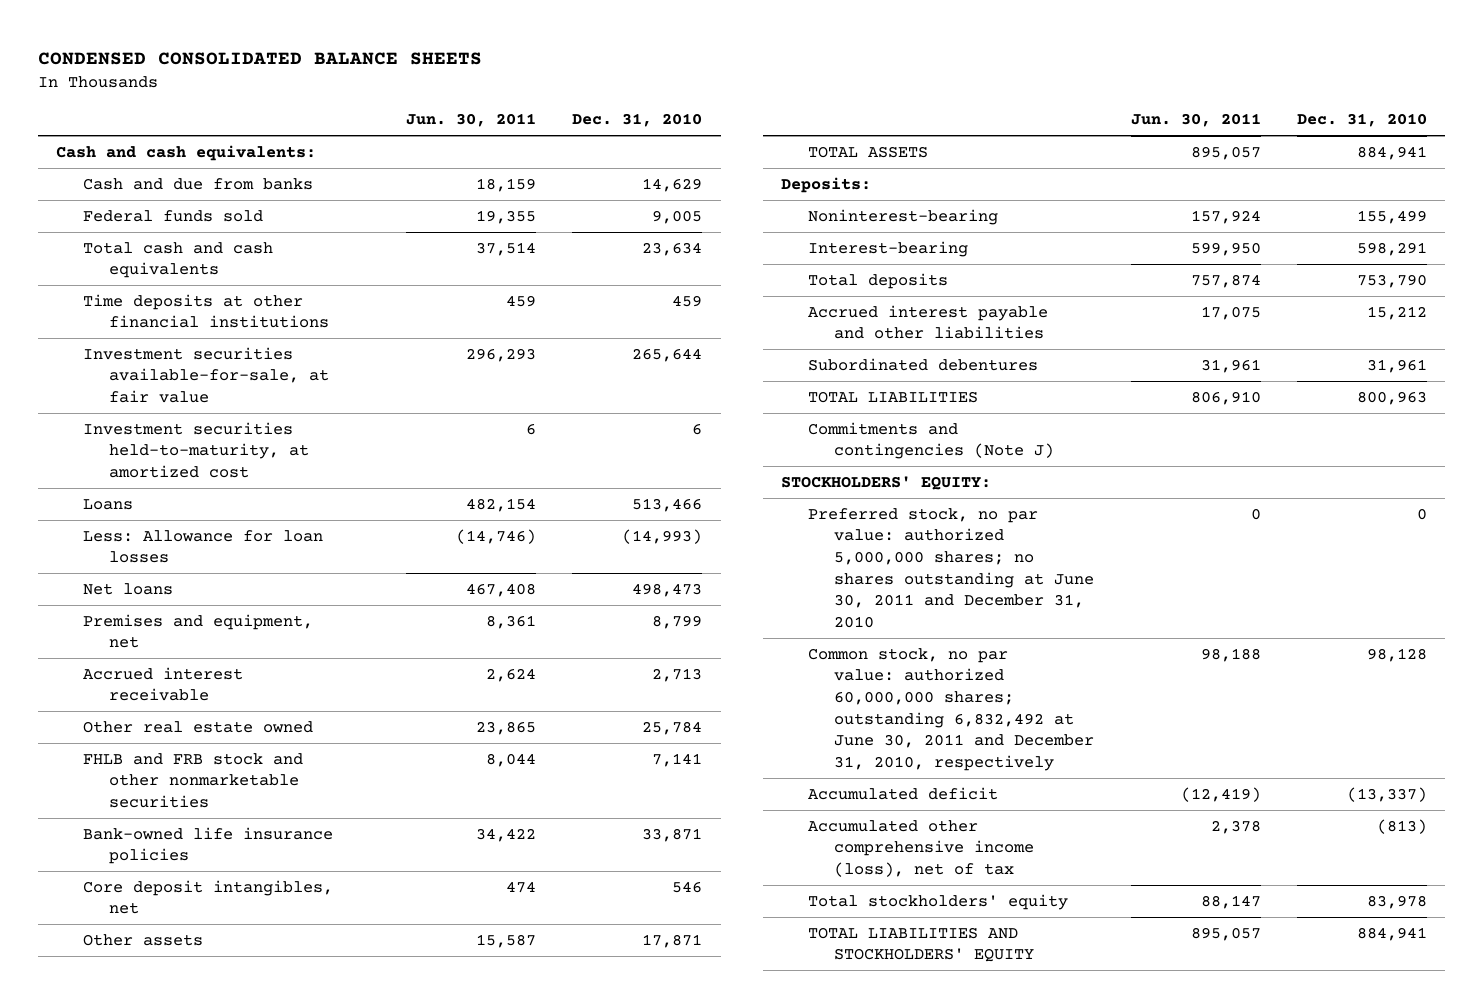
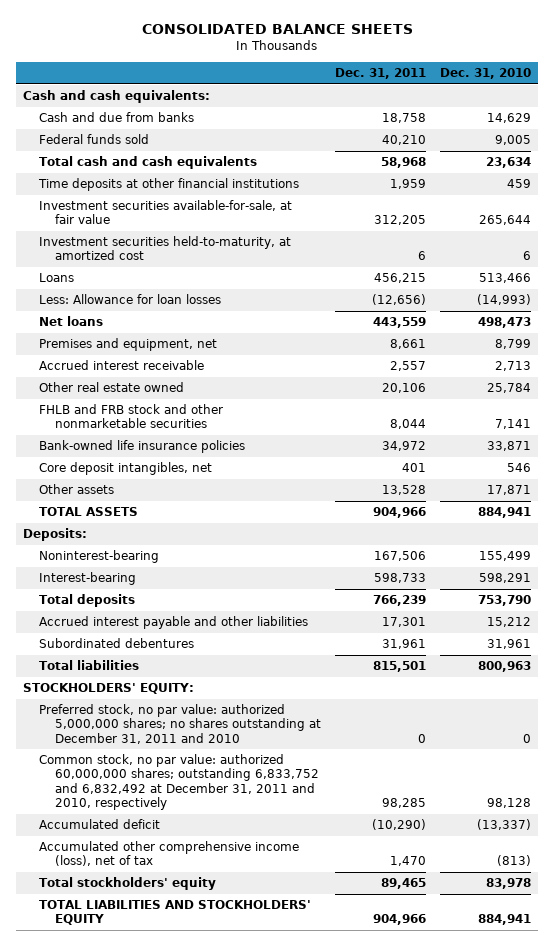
- CONDENSED CONSOLIDATED BALANCE SHEETS
+ CONSOLIDATED BALANCE SHEETS
- | Jun. 30, 2011 | Dec. 31, 2010
+ | Dec. 31, 2011 | Dec. 31, 2010
- TOTAL LIABILITIES | 806,910 | 800,963
- Commitments and contingencies (Note J)
+ Total liabilities | 815,501 | 800,963
- Preferred stock, no par value: authorized 5,000,000 shares; no shares outstanding at June 30, 2011 and December 31, 2010 | 0 | 0
- Common stock, no par value: authorized 60,000,000 shares; outstanding 6,832,492 at June 30, 2011 and December 31, 2010, respectively | 98,188 | 98,128
+ Preferred stock, no par value: authorized 5,000,000 shares; no shares outstanding at December 31, 2011 and 2010 | 0 | 0
+ Common stock, no par value: authorized 60,000,000 shares; outstanding 6,833,752 and 6,832,492 at December 31, 2011 and 2010, respectively | 98,285 | 98,128

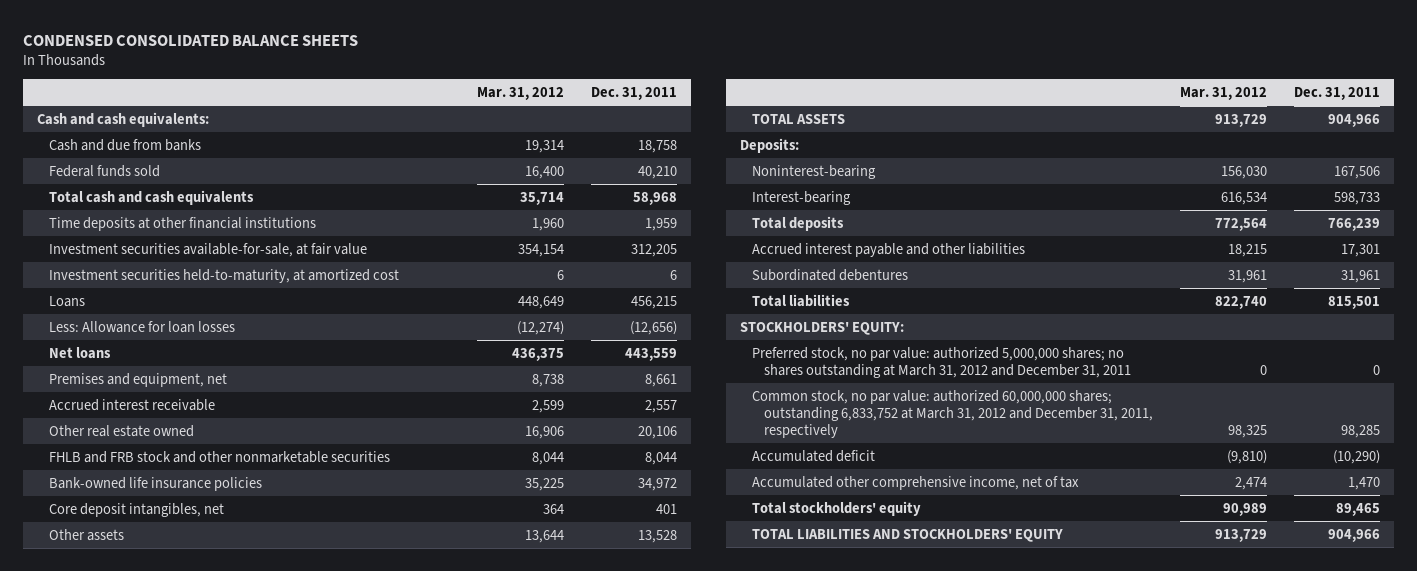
- CONSOLIDATED BALANCE SHEETS
+ CONDENSED CONSOLIDATED BALANCE SHEETS
- | Dec. 31, 2011 | Dec. 31, 2010
+ | Mar. 31, 2012 | Dec. 31, 2011
- Preferred stock, no par value: authorized 5,000,000 shares; no shares outstanding at December 31, 2011 and 2010 | 0 | 0
- Common stock, no par value: authorized 60,000,000 shares; outstanding 6,833,752 and 6,832,492 at December 31, 2011 and 2010, respectively | 98,285 | 98,128
+ Preferred stock, no par value: authorized 5,000,000 shares; no shares outstanding at March 31, 2012 and December 31, 2011 | 0 | 0
+ Common stock, no par value: authorized 60,000,000 shares; outstanding 6,833,752 at March 31, 2012 and December 31, 2011, respectively | 98,325 | 98,285
- Accumulated other comprehensive income (loss), net of tax | 1,470 | (813)
+ Accumulated other comprehensive income, net of tax | 2,474 | 1,470

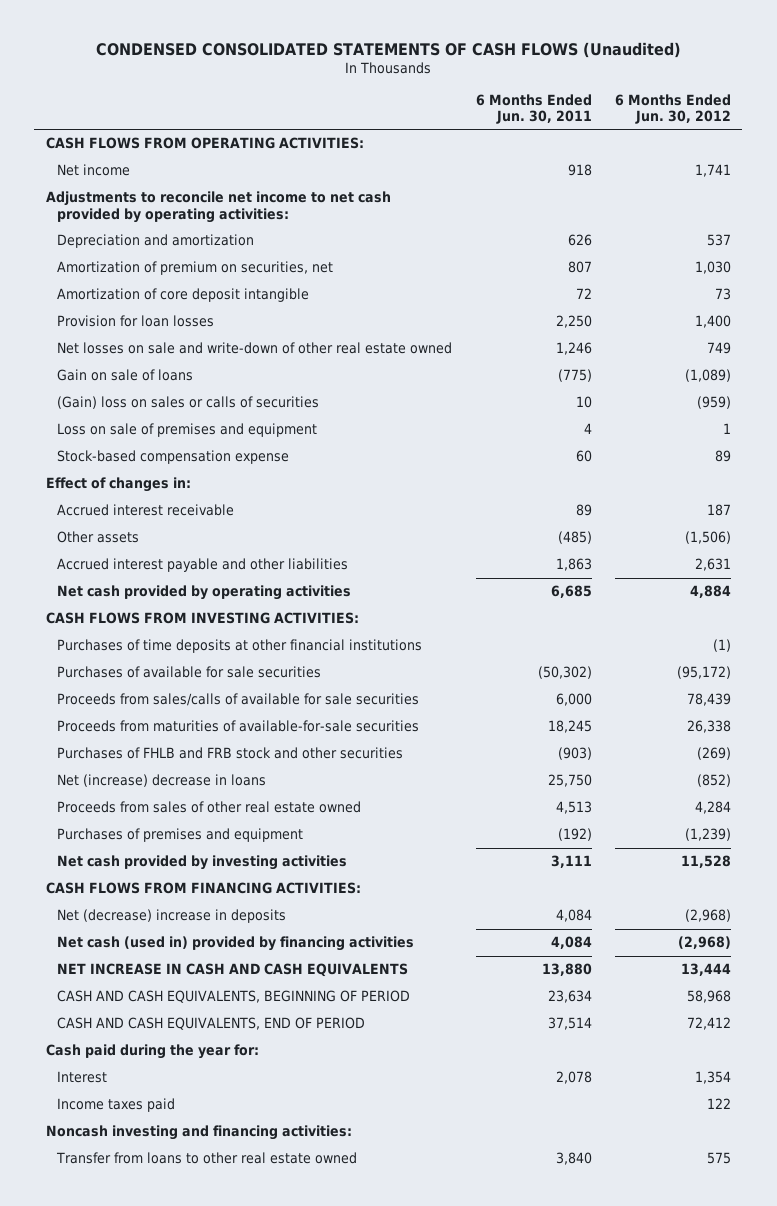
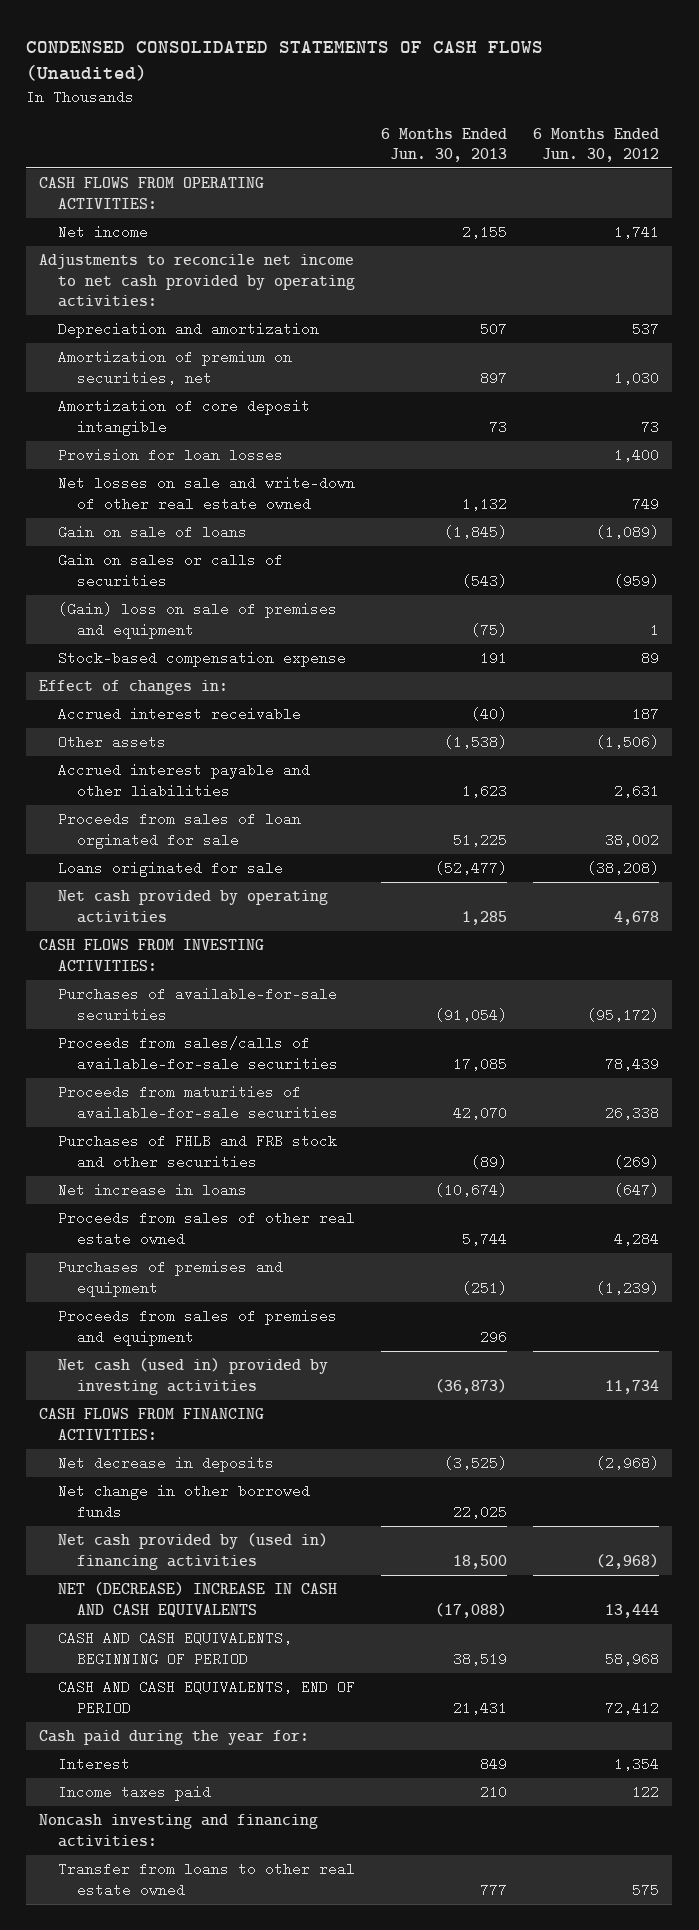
- | 6 Months Ended Jun. 30, 2011 | 6 Months Ended Jun. 30, 2012
+ | 6 Months Ended Jun. 30, 2013 | 6 Months Ended Jun. 30, 2012
- (Gain) loss on sales or calls of securities | 10 | (959)
- Loss on sale of premises and equipment | 4 | 1
+ Gain on sales or calls of securities | (543) | (959)
+ (Gain) loss on sale of premises and equipment | (75) | 1
- Net cash provided by operating activities | 6,685 | 4,884
+ Proceeds from sales of loan orginated for sale | 51,225 | 38,002
+ Loans originated for sale | (52,477) | (38,208)
+ Net cash provided by operating activities | 1,285 | 4,678
- Purchases of time deposits at other financial institutions | | (1)
- Purchases of available for sale securities | (50,302) | (95,172)
- Proceeds from sales/calls of available for sale securities | 6,000 | 78,439
+ Purchases of available-for-sale securities | (91,054) | (95,172)
+ Proceeds from sales/calls of available-for-sale securities | 17,085 | 78,439
- Net (increase) decrease in loans | 25,750 | (852)
+ Net increase in loans | (10,674) | (647)
- Net cash provided by investing activities | 3,111 | 11,528
+ Proceeds from sales of premises and equipment | 296 |
+ Net cash (used in) provided by investing activities | (36,873) | 11,734
- Net (decrease) increase in deposits | 4,084 | (2,968)
- Net cash (used in) provided by financing activities | 4,084 | (2,968)
- NET INCREASE IN CASH AND CASH EQUIVALENTS | 13,880 | 13,444
+ Net decrease in deposits | (3,525) | (2,968)
+ Net change in other borrowed funds | 22,025 |
+ Net cash provided by (used in) financing activities | 18,500 | (2,968)
+ NET (DECREASE) INCREASE IN CASH AND CASH EQUIVALENTS | (17,088) | 13,444

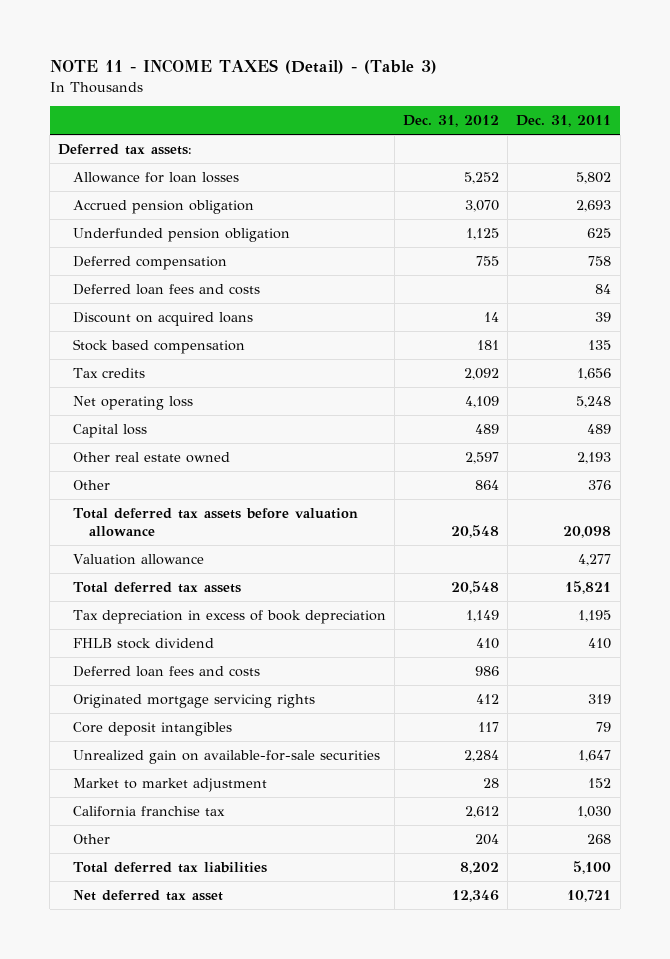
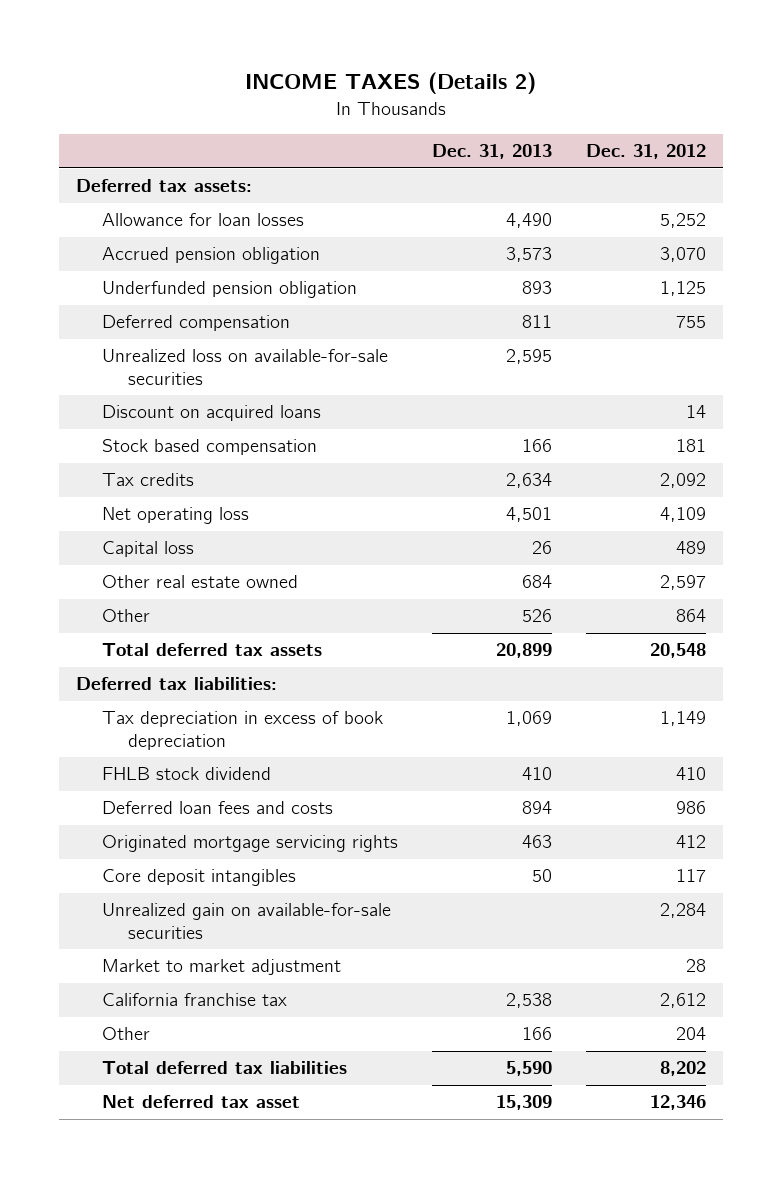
- NOTE 11 - INCOME TAXES (Detail) - (Table 3)
+ INCOME TAXES (Details 2)
- | Dec. 31, 2012 | Dec. 31, 2011
+ | Dec. 31, 2013 | Dec. 31, 2012
- Deferred loan fees and costs | | 84
+ Unrealized loss on available-for-sale securities | 2,595 |
- Total deferred tax assets before valuation allowance | 20,548 | 20,098
- Valuation allowance | | 4,277
+ Deferred tax liabilities:

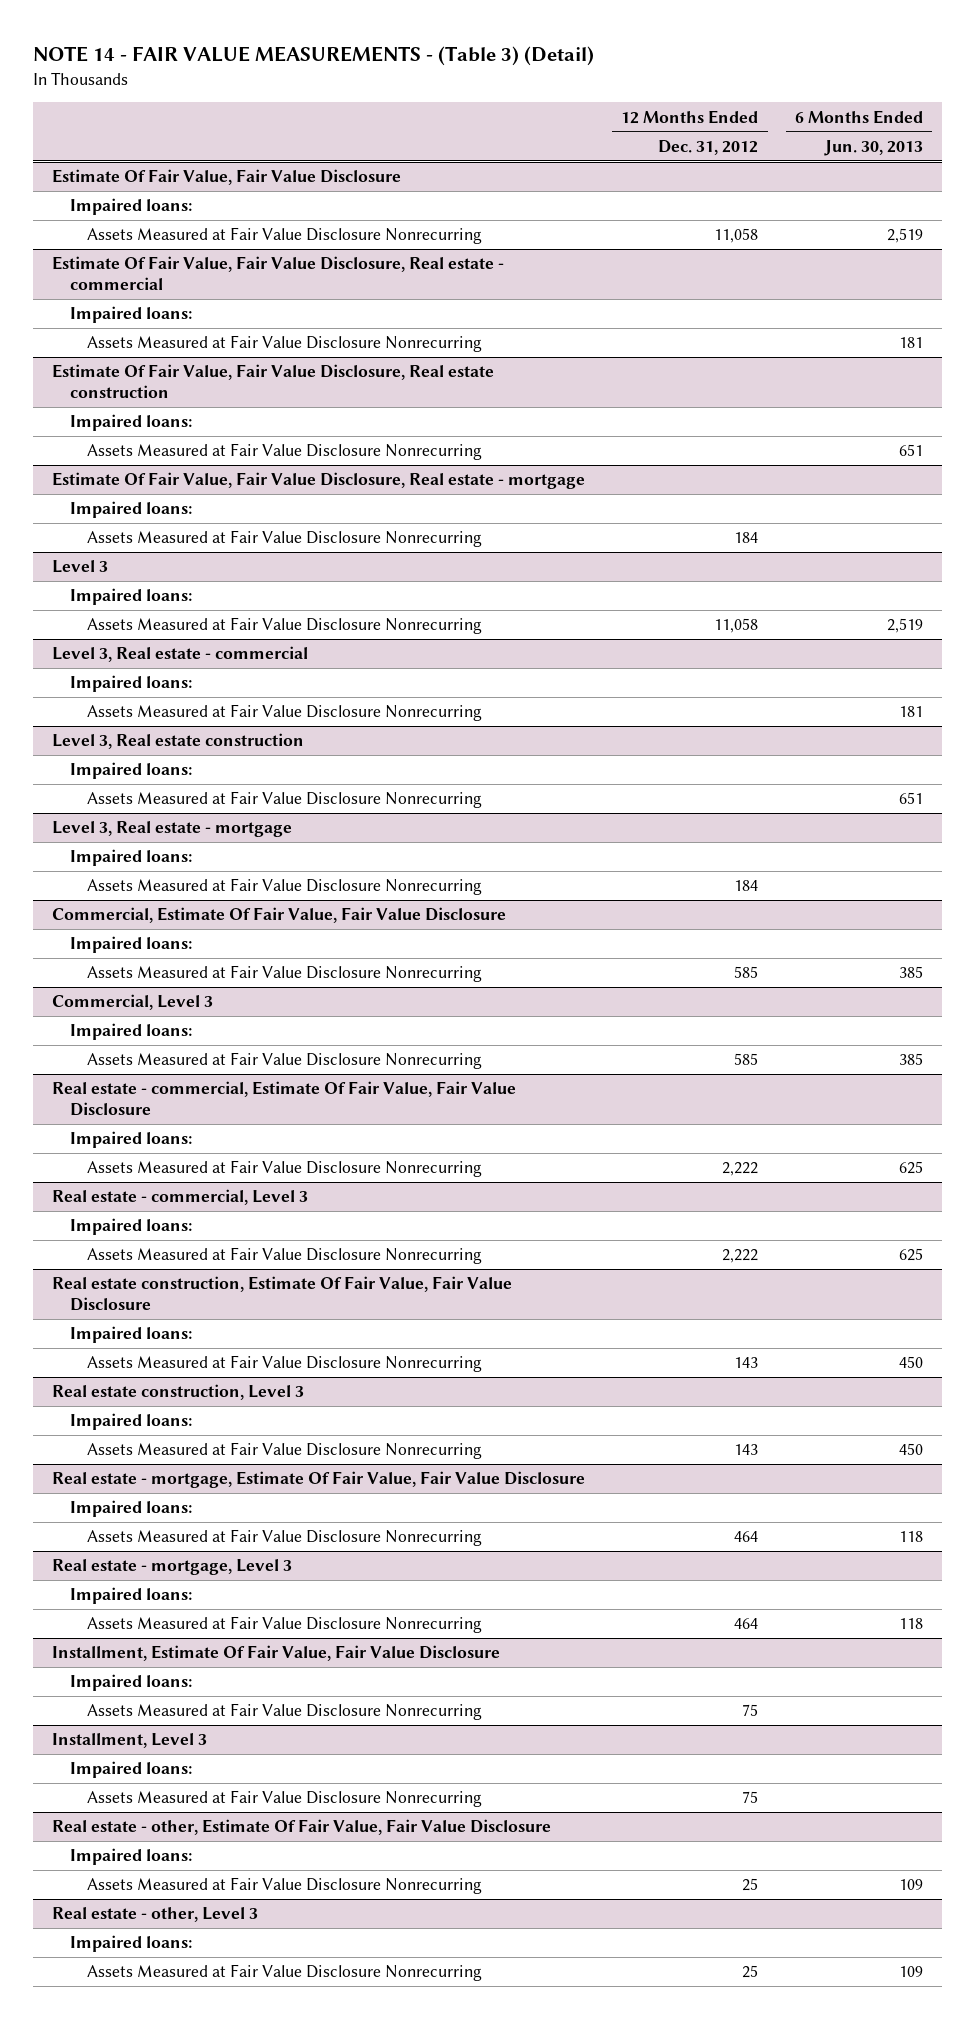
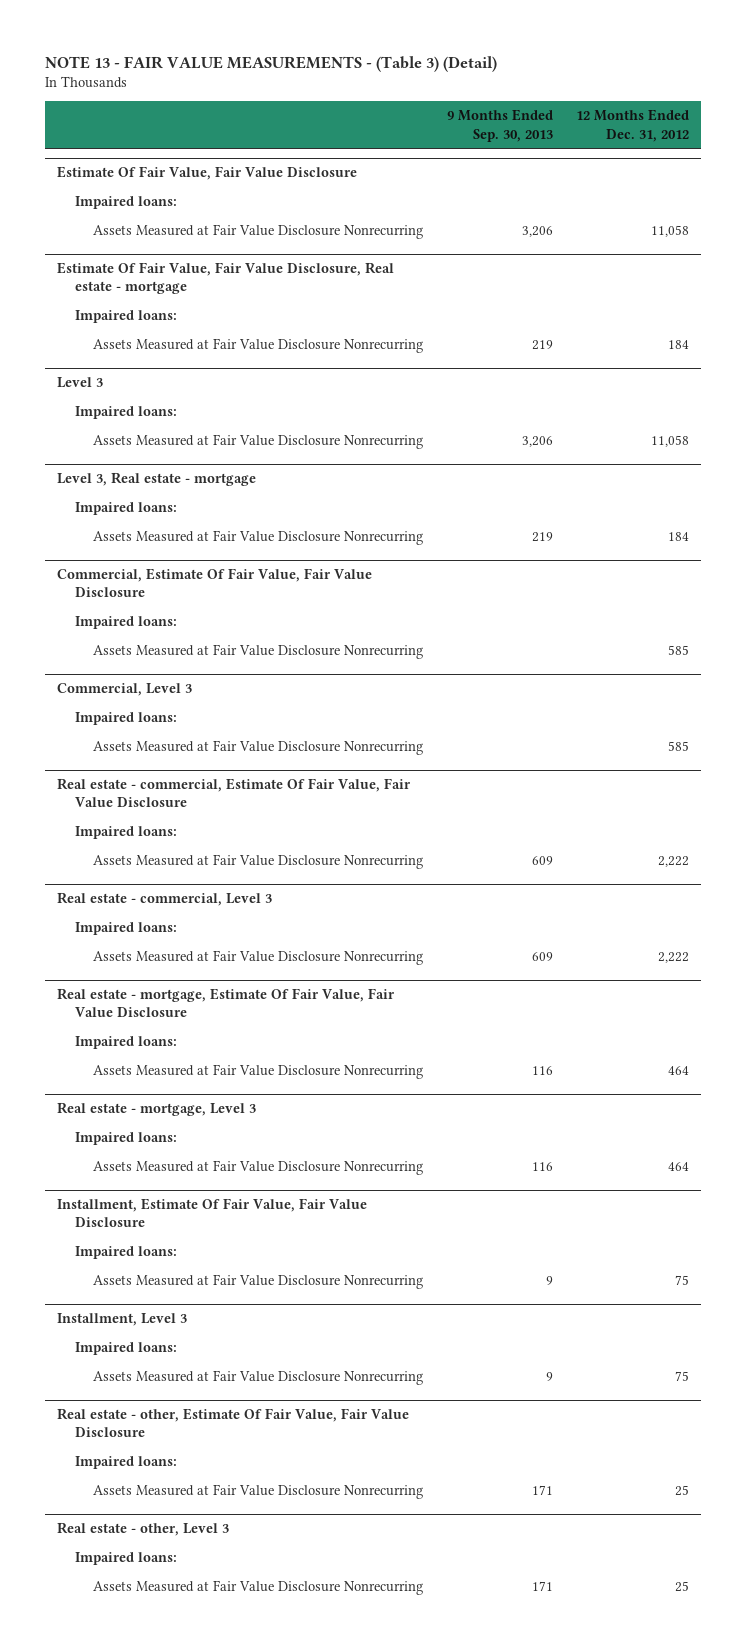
- NOTE 14 - FAIR VALUE MEASUREMENTS - (Table 3) (Detail)
+ NOTE 13 - FAIR VALUE MEASUREMENTS - (Table 3) (Detail)
- | 12 Months Ended Dec. 31, 2012 | 6 Months Ended Jun. 30, 2013
+ | 9 Months Ended Sep. 30, 2013 | 12 Months Ended Dec. 31, 2012
- Estimate Of Fair Value, Fair Value Disclosure, Real estate - commercial
- Impaired loans:
- Assets Measured at Fair Value Disclosure Nonrecurring | | 181
- Estimate Of Fair Value, Fair Value Disclosure, Real estate construction
- Impaired loans:
- Assets Measured at Fair Value Disclosure Nonrecurring | | 651
- Level 3, Real estate - commercial
- Impaired loans:
- Assets Measured at Fair Value Disclosure Nonrecurring | | 181
- Level 3, Real estate construction
- Impaired loans:
- Assets Measured at Fair Value Disclosure Nonrecurring | | 651
- Real estate construction, Estimate Of Fair Value, Fair Value Disclosure
- Impaired loans:
- Assets Measured at Fair Value Disclosure Nonrecurring | 143 | 450
- Real estate construction, Level 3
- Impaired loans:
- Assets Measured at Fair Value Disclosure Nonrecurring | 143 | 450

